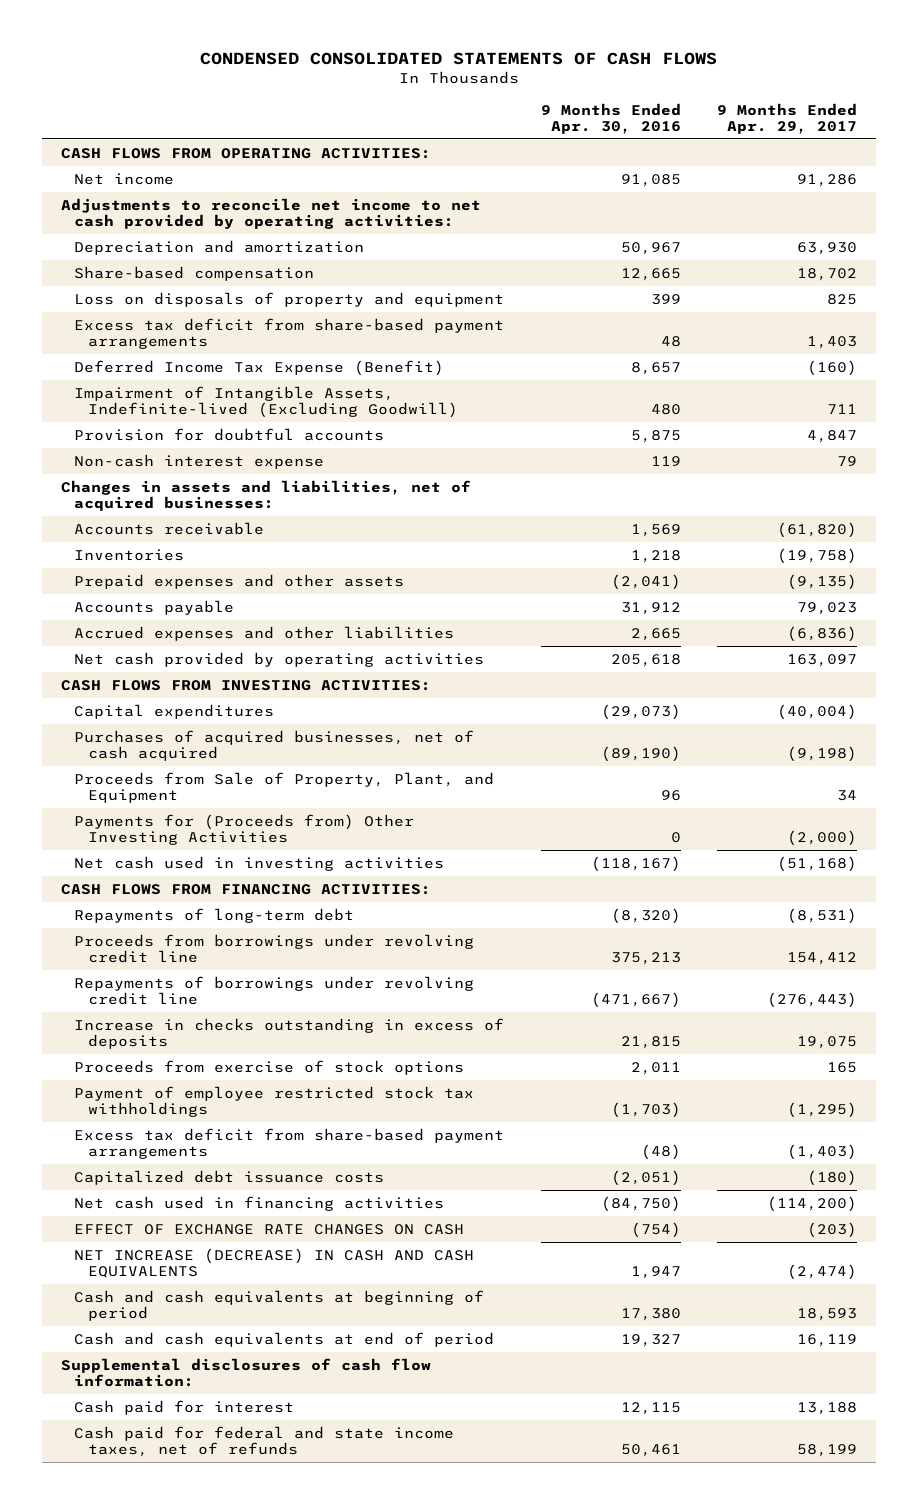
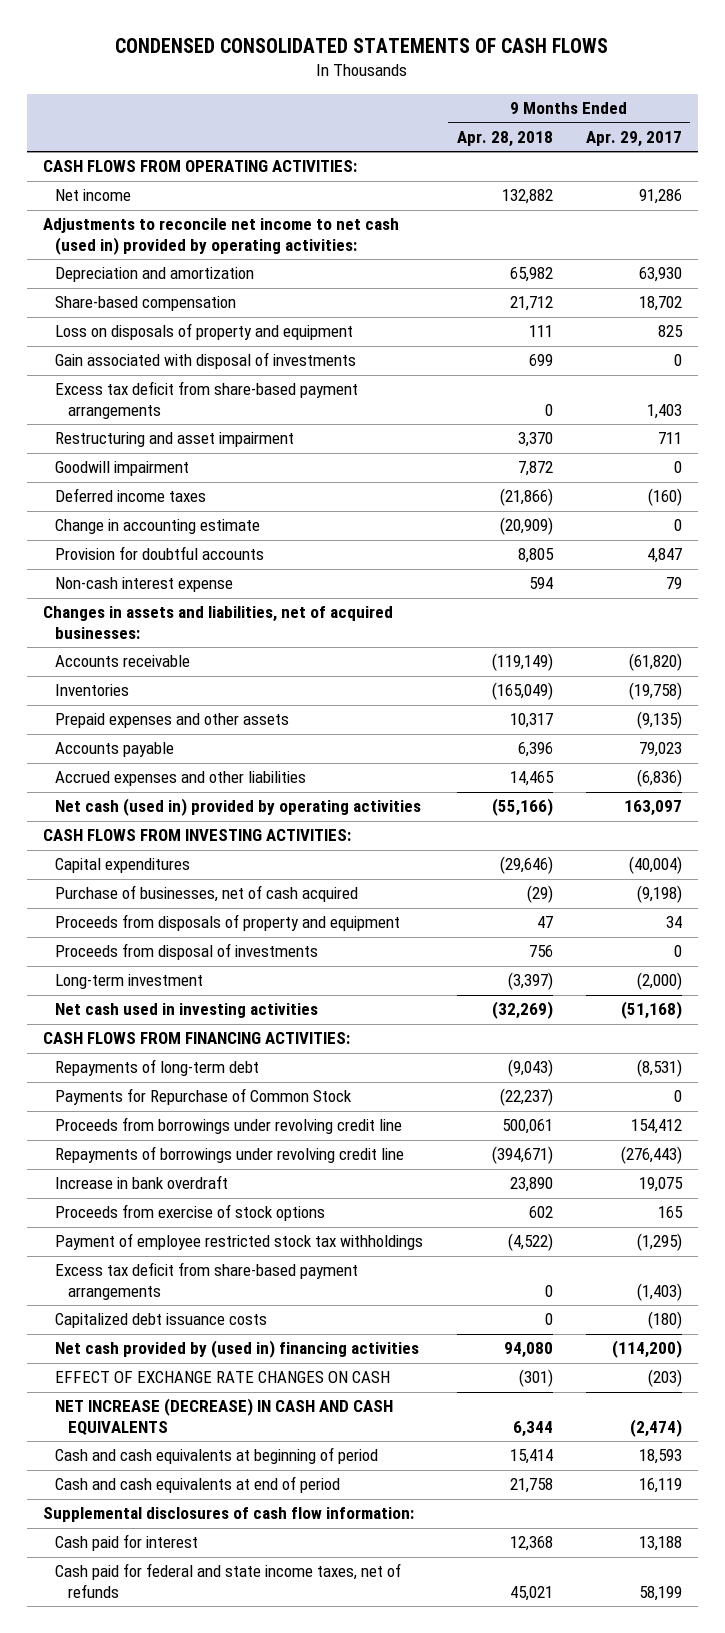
- | 9 Months Ended Apr. 30, 2016 | 9 Months Ended Apr. 29, 2017
+ | 9 Months Ended Apr. 28, 2018 | 9 Months Ended Apr. 29, 2017
- Adjustments to reconcile net income to net cash provided by operating activities:
+ Adjustments to reconcile net income to net cash (used in) provided by operating activities:
+ Gain associated with disposal of investments | 699 | 0
- Deferred Income Tax Expense (Benefit) | 8,657 | (160)
- Impairment of Intangible Assets, Indefinite-lived (Excluding Goodwill) | 480 | 711
+ Restructuring and asset impairment | 3,370 | 711
+ Goodwill impairment | 7,872 | 0
+ Deferred income taxes | (21,866) | (160)
+ Change in accounting estimate | (20,909) | 0
- Net cash provided by operating activities | 205,618 | 163,097
+ Net cash (used in) provided by operating activities | (55,166) | 163,097
- Purchases of acquired businesses, net of cash acquired | (89,190) | (9,198)
- Proceeds from Sale of Property, Plant, and Equipment | 96 | 34
- Payments for (Proceeds from) Other Investing Activities | 0 | (2,000)
+ Purchase of businesses, net of cash acquired | (29) | (9,198)
+ Proceeds from disposals of property and equipment | 47 | 34
+ Proceeds from disposal of investments | 756 | 0
+ Long-term investment | (3,397) | (2,000)
+ Payments for Repurchase of Common Stock | (22,237) | 0
- Increase in checks outstanding in excess of deposits | 21,815 | 19,075
+ Increase in bank overdraft | 23,890 | 19,075
- Net cash used in financing activities | (84,750) | (114,200)
+ Net cash provided by (used in) financing activities | 94,080 | (114,200)

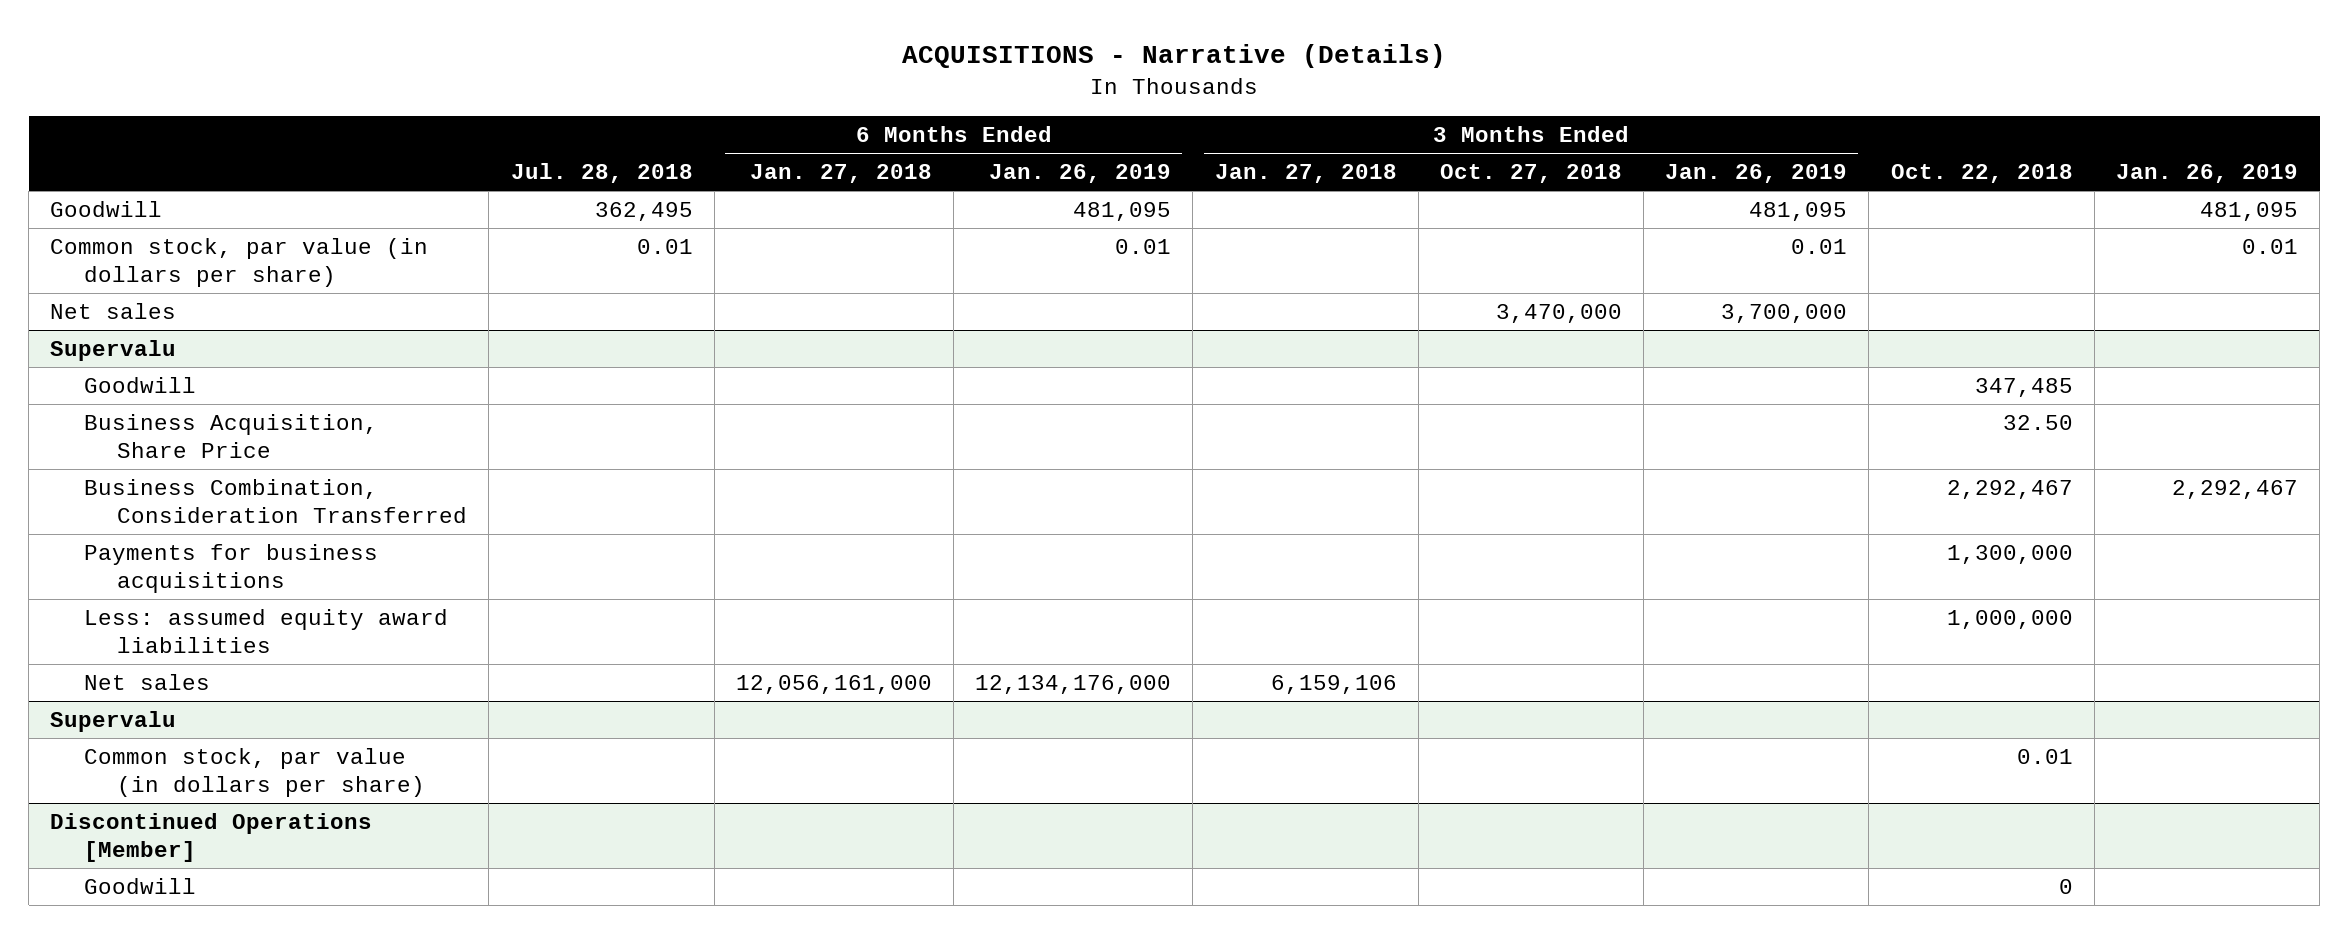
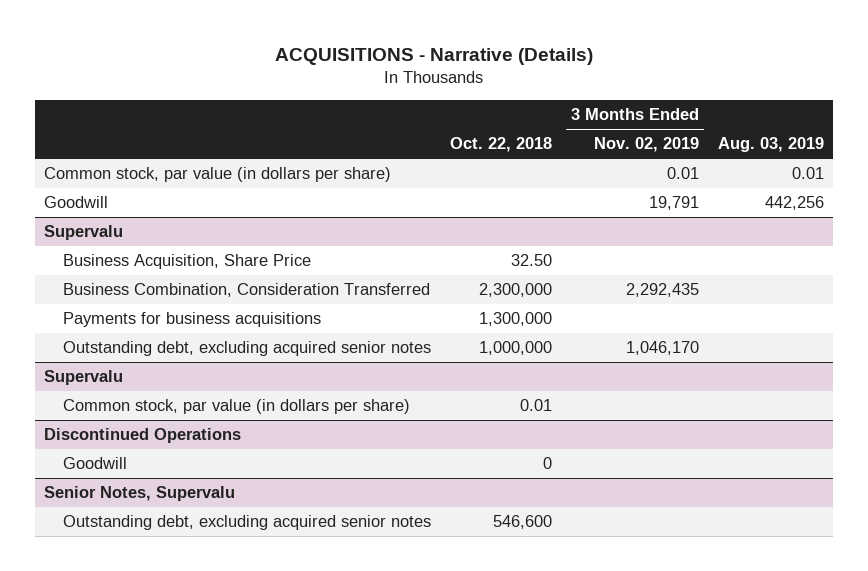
- | Jul. 28, 2018 | 6 Months Ended Jan. 27, 2018 | 6 Months Ended Jan. 26, 2019 | 3 Months Ended Jan. 27, 2018 | 3 Months Ended Oct. 27, 2018 | 3 Months Ended Jan. 26, 2019 | Oct. 22, 2018 | Jan. 26, 2019
+ | Oct. 22, 2018 | 3 Months Ended Nov. 02, 2019 | Aug. 03, 2019
- Net sales | | | | | 3,470,000 | 3,700,000 | |
moved down: Goodwill | | 19,791 | 442,256
@ Supervalu
- Goodwill | | | | | | | 347,485 |
- Business Combination, Consideration Transferred | | | | | | | 2,292,467 | 2,292,467
+ Business Combination, Consideration Transferred | 2,300,000 | 2,292,435 |
- Less: assumed equity award liabilities | | | | | | | 1,000,000 |
- Net sales | | 12,056,161,000 | 12,134,176,000 | 6,159,106 | | | |
+ Outstanding debt, excluding acquired senior notes | 1,000,000 | 1,046,170 |
- Discontinued Operations [Member]
+ Discontinued Operations
+ Senior Notes, Supervalu
+ Outstanding debt, excluding acquired senior notes | 546,600 | |

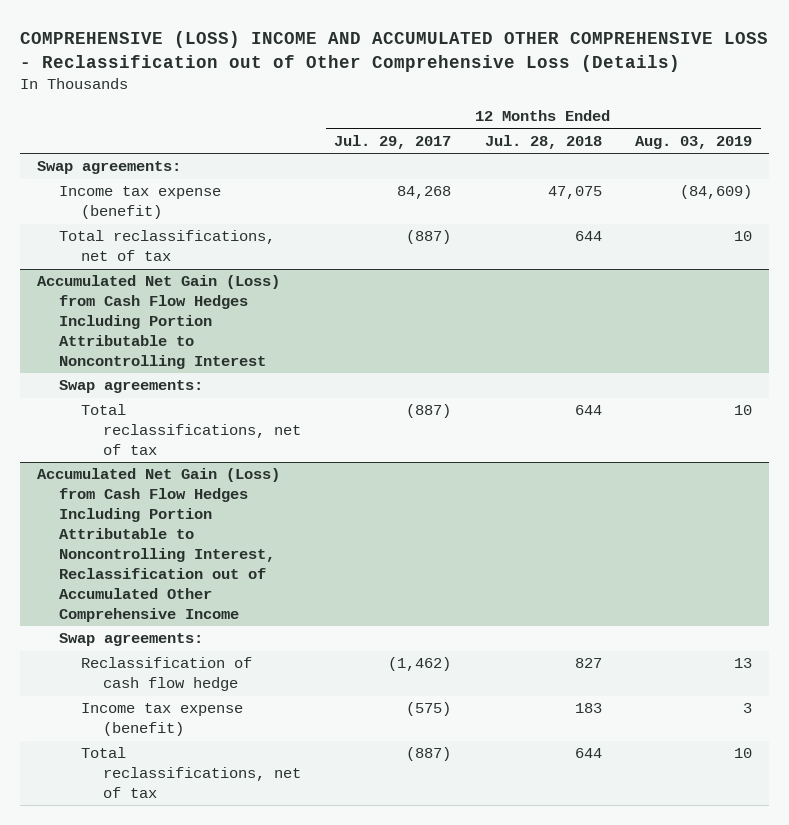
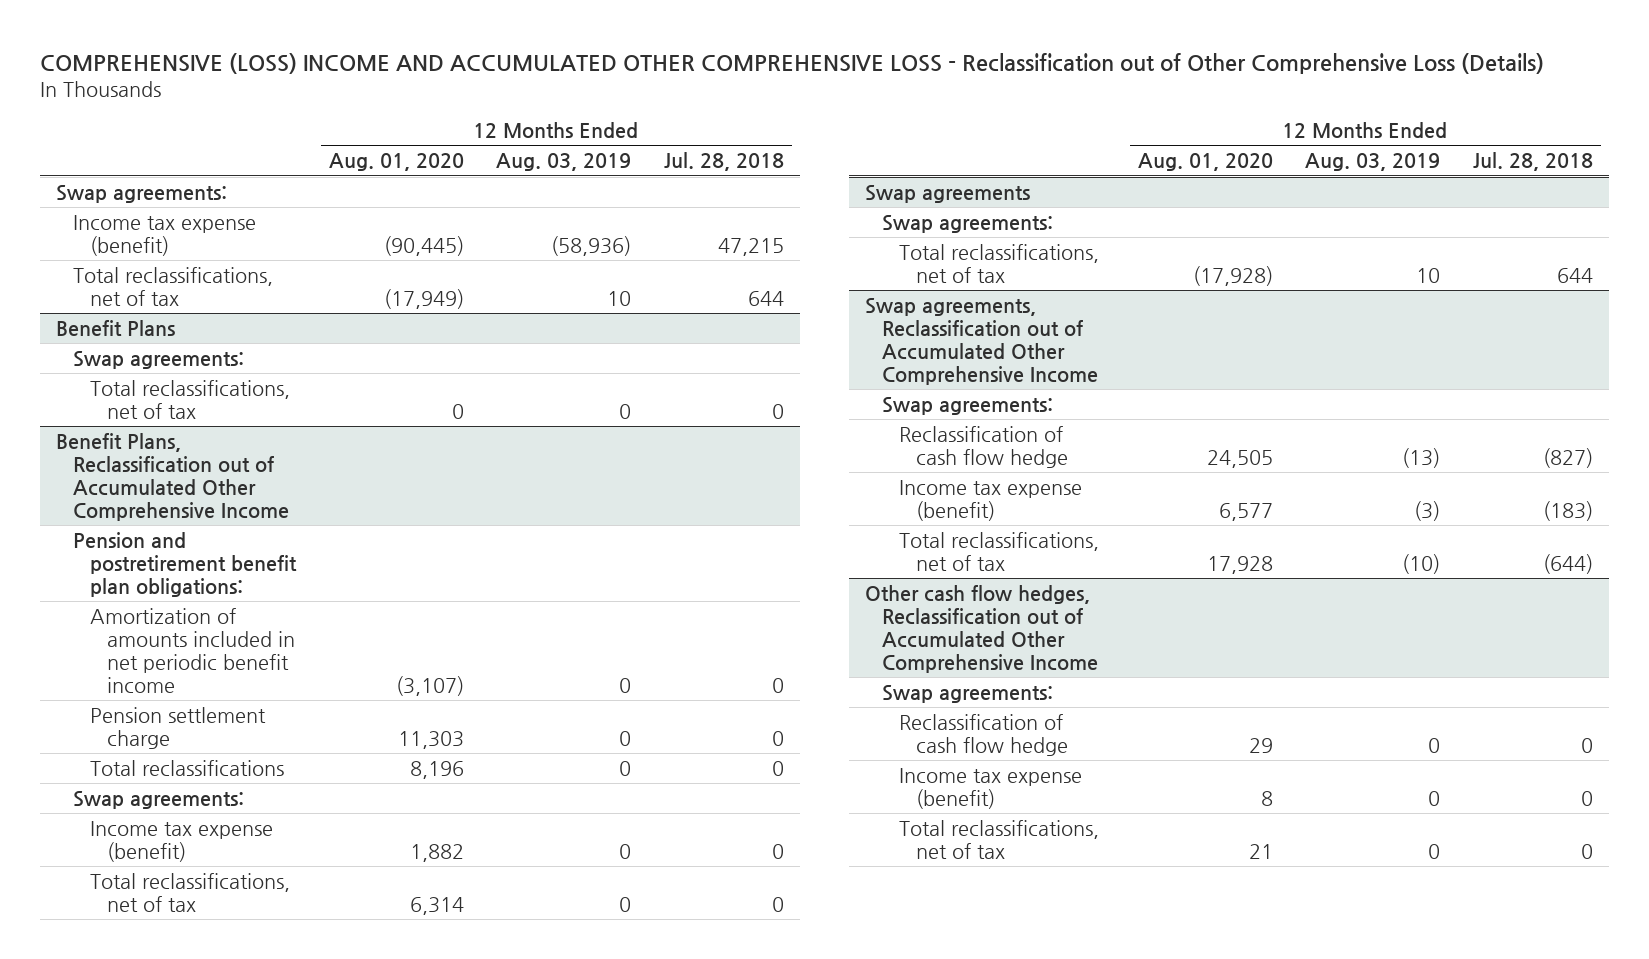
- | 12 Months Ended Jul. 29, 2017 | 12 Months Ended Jul. 28, 2018 | 12 Months Ended Aug. 03, 2019
+ | 12 Months Ended Aug. 01, 2020 | 12 Months Ended Aug. 03, 2019 | 12 Months Ended Jul. 28, 2018
- Income tax expense (benefit) | 84,268 | 47,075 | (84,609)
+ Income tax expense (benefit) | (90,445) | (58,936) | 47,215
- Accumulated Net Gain (Loss) from Cash Flow Hedges Including Portion Attributable to Noncontrolling Interest
+ Benefit Plans
- Total reclassifications, net of tax | (887) | 644 | 10
- Accumulated Net Gain (Loss) from Cash Flow Hedges Including Portion Attributable to Noncontrolling Interest, Reclassification out of Accumulated Other Comprehensive Income
+ Total reclassifications, net of tax | 0 | 0 | 0
+ Benefit Plans, Reclassification out of Accumulated Other Comprehensive Income
+ Pension and postretirement benefit plan obligations:
+ Amortization of amounts included in net periodic benefit income | (3,107) | 0 | 0
+ Pension settlement charge | 11,303 | 0 | 0
+ Total reclassifications | 8,196 | 0 | 0
- Reclassification of cash flow hedge | (1,462) | 827 | 13
- Income tax expense (benefit) | (575) | 183 | 3
+ Income tax expense (benefit) | 1,882 | 0 | 0
+ Total reclassifications, net of tax | 6,314 | 0 | 0
+ Swap agreements
+ Swap agreements:
+ Swap agreements, Reclassification out of Accumulated Other Comprehensive Income
+ Swap agreements:
+ Reclassification of cash flow hedge | 24,505 | (13) | (827)
+ Income tax expense (benefit) | 6,577 | (3) | (183)
+ Total reclassifications, net of tax | 17,928 | (10) | (644)
+ Other cash flow hedges, Reclassification out of Accumulated Other Comprehensive Income
+ Swap agreements:
+ Reclassification of cash flow hedge | 29 | 0 | 0
+ Income tax expense (benefit) | 8 | 0 | 0
+ Total reclassifications, net of tax | 21 | 0 | 0

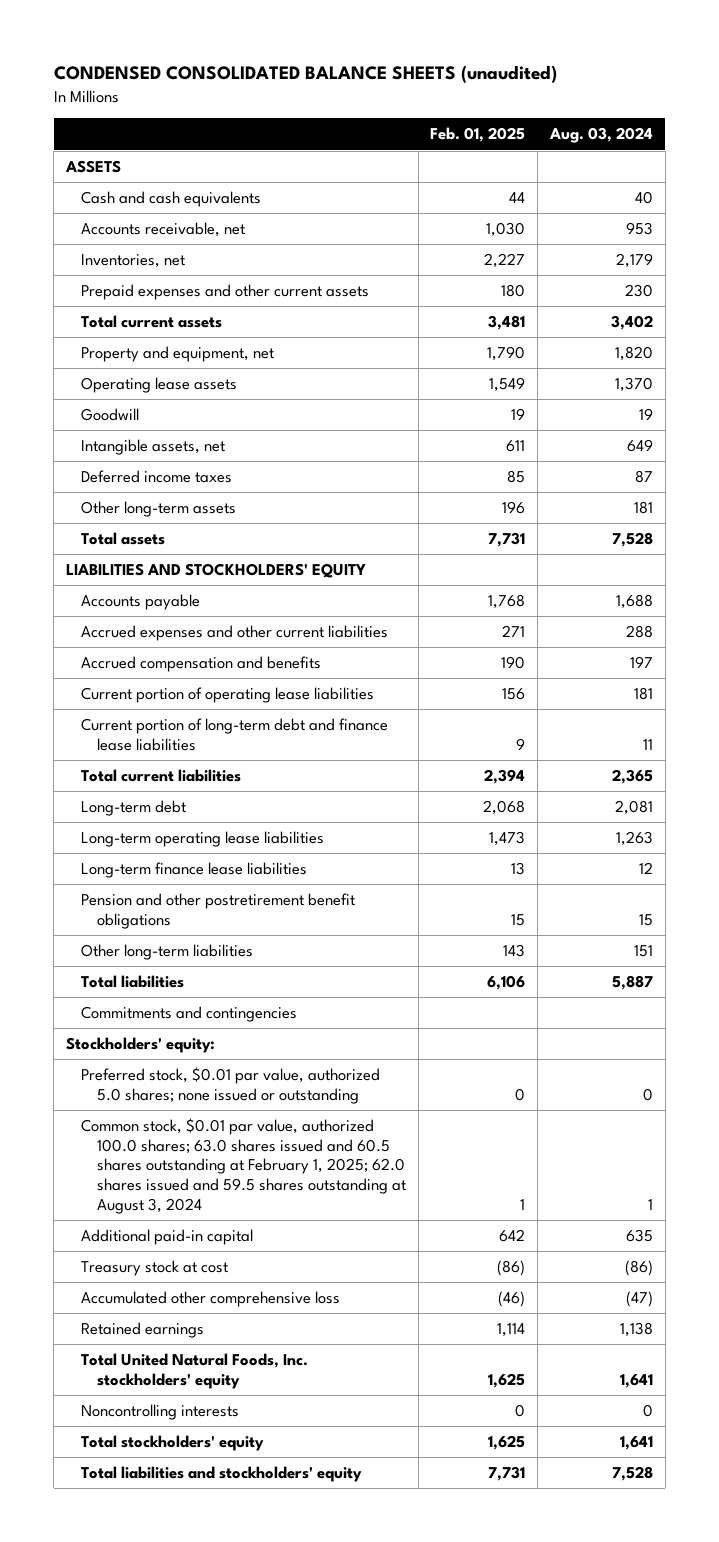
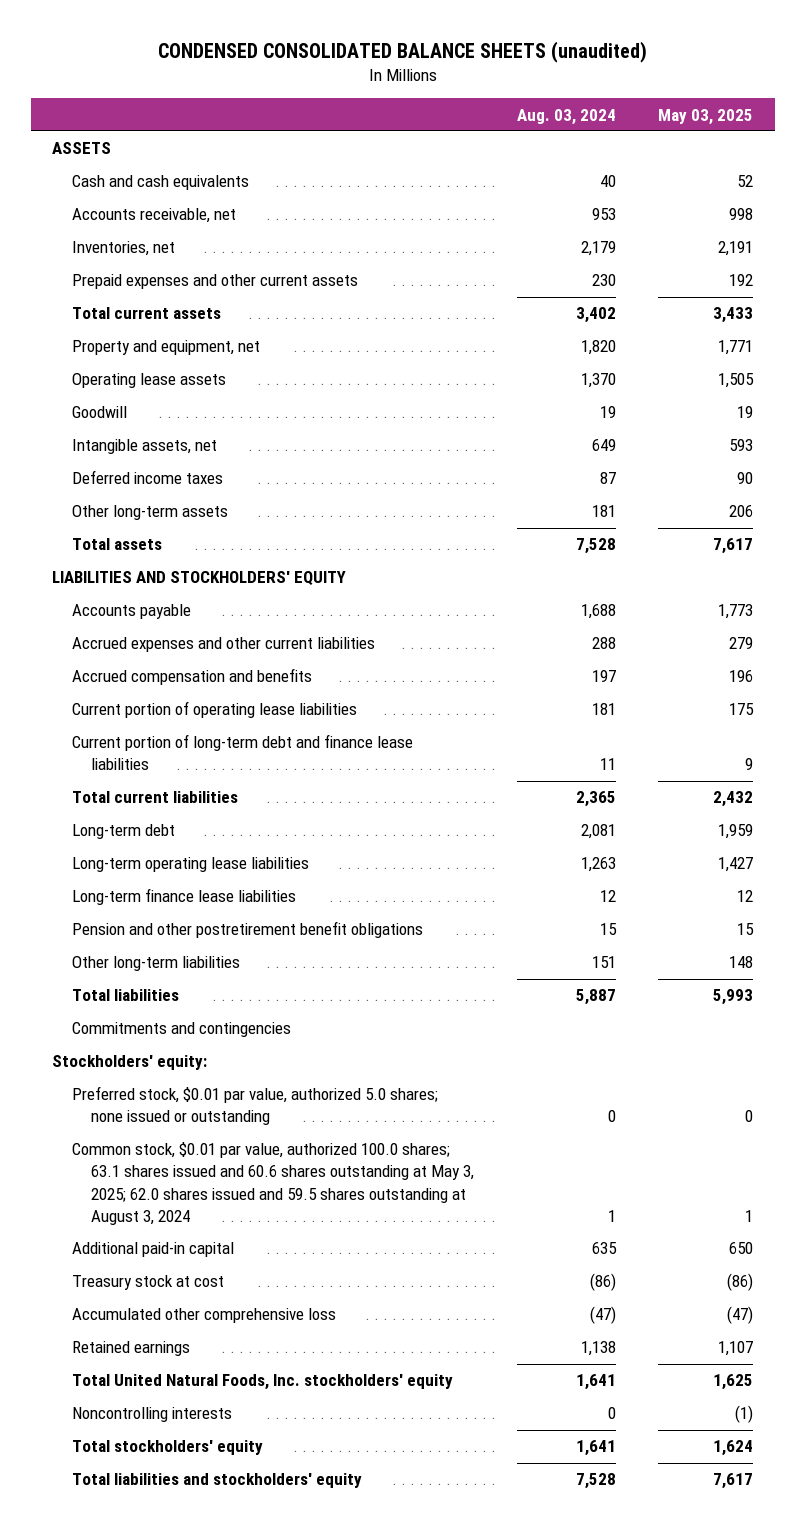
- | Feb. 01, 2025 | Aug. 03, 2024
+ | Aug. 03, 2024 | May 03, 2025
- Common stock, $0.01 par value, authorized 100.0 shares; 63.0 shares issued and 60.5 shares outstanding at February 1, 2025; 62.0 shares issued and 59.5 shares outstanding at August 3, 2024 | 1 | 1
+ Common stock, $0.01 par value, authorized 100.0 shares; 63.1 shares issued and 60.6 shares outstanding at May 3, 2025; 62.0 shares issued and 59.5 shares outstanding at August 3, 2024 | 1 | 1

